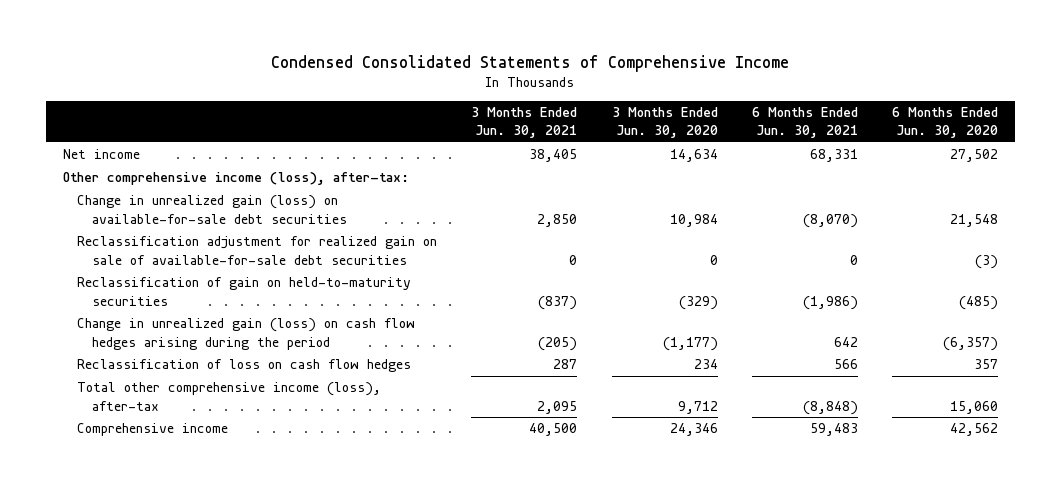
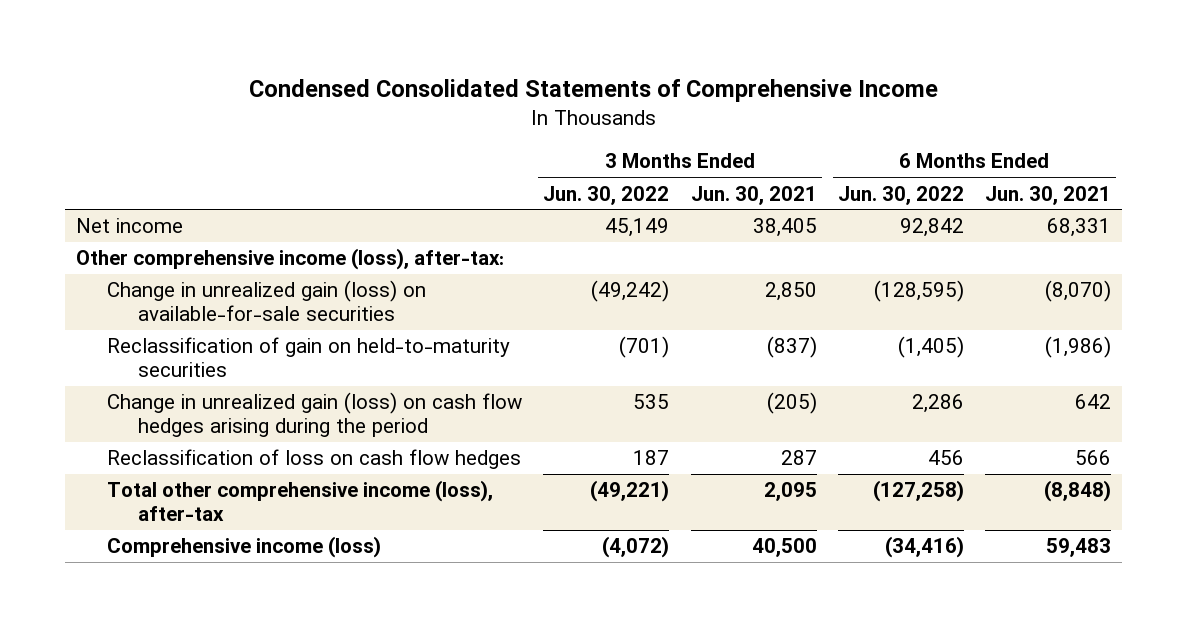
- | 3 Months Ended Jun. 30, 2021 | 3 Months Ended Jun. 30, 2020 | 6 Months Ended Jun. 30, 2021 | 6 Months Ended Jun. 30, 2020
+ | 3 Months Ended Jun. 30, 2022 | 3 Months Ended Jun. 30, 2021 | 6 Months Ended Jun. 30, 2022 | 6 Months Ended Jun. 30, 2021
- Change in unrealized gain (loss) on available-for-sale debt securities | 2,850 | 10,984 | (8,070) | 21,548
- Reclassification adjustment for realized gain on sale of available-for-sale debt securities | 0 | 0 | 0 | (3)
+ Change in unrealized gain (loss) on available-for-sale securities | (49,242) | 2,850 | (128,595) | (8,070)
- Comprehensive income | 40,500 | 24,346 | 59,483 | 42,562
+ Comprehensive income (loss) | (4,072) | 40,500 | (34,416) | 59,483

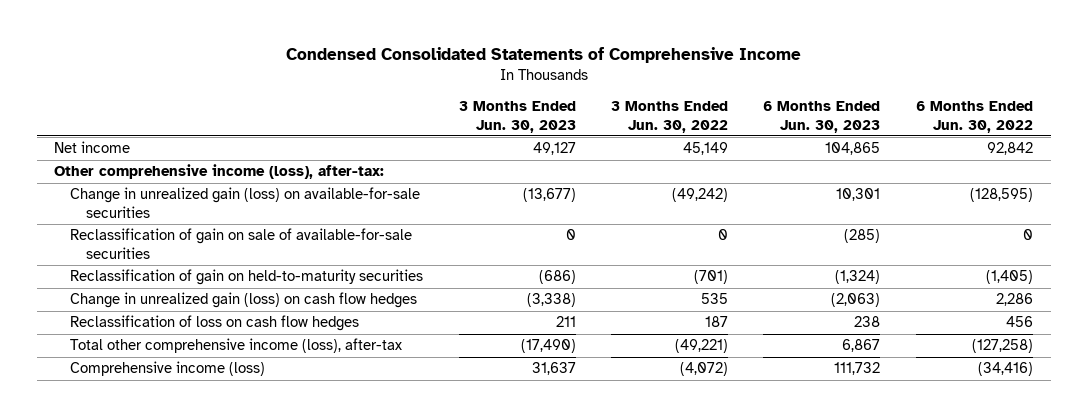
- | 3 Months Ended Jun. 30, 2022 | 3 Months Ended Jun. 30, 2021 | 6 Months Ended Jun. 30, 2022 | 6 Months Ended Jun. 30, 2021
+ | 3 Months Ended Jun. 30, 2023 | 3 Months Ended Jun. 30, 2022 | 6 Months Ended Jun. 30, 2023 | 6 Months Ended Jun. 30, 2022
+ Reclassification of gain on sale of available-for-sale securities | 0 | 0 | (285) | 0
- Change in unrealized gain (loss) on cash flow hedges arising during the period | 535 | (205) | 2,286 | 642
+ Change in unrealized gain (loss) on cash flow hedges | (3,338) | 535 | (2,063) | 2,286

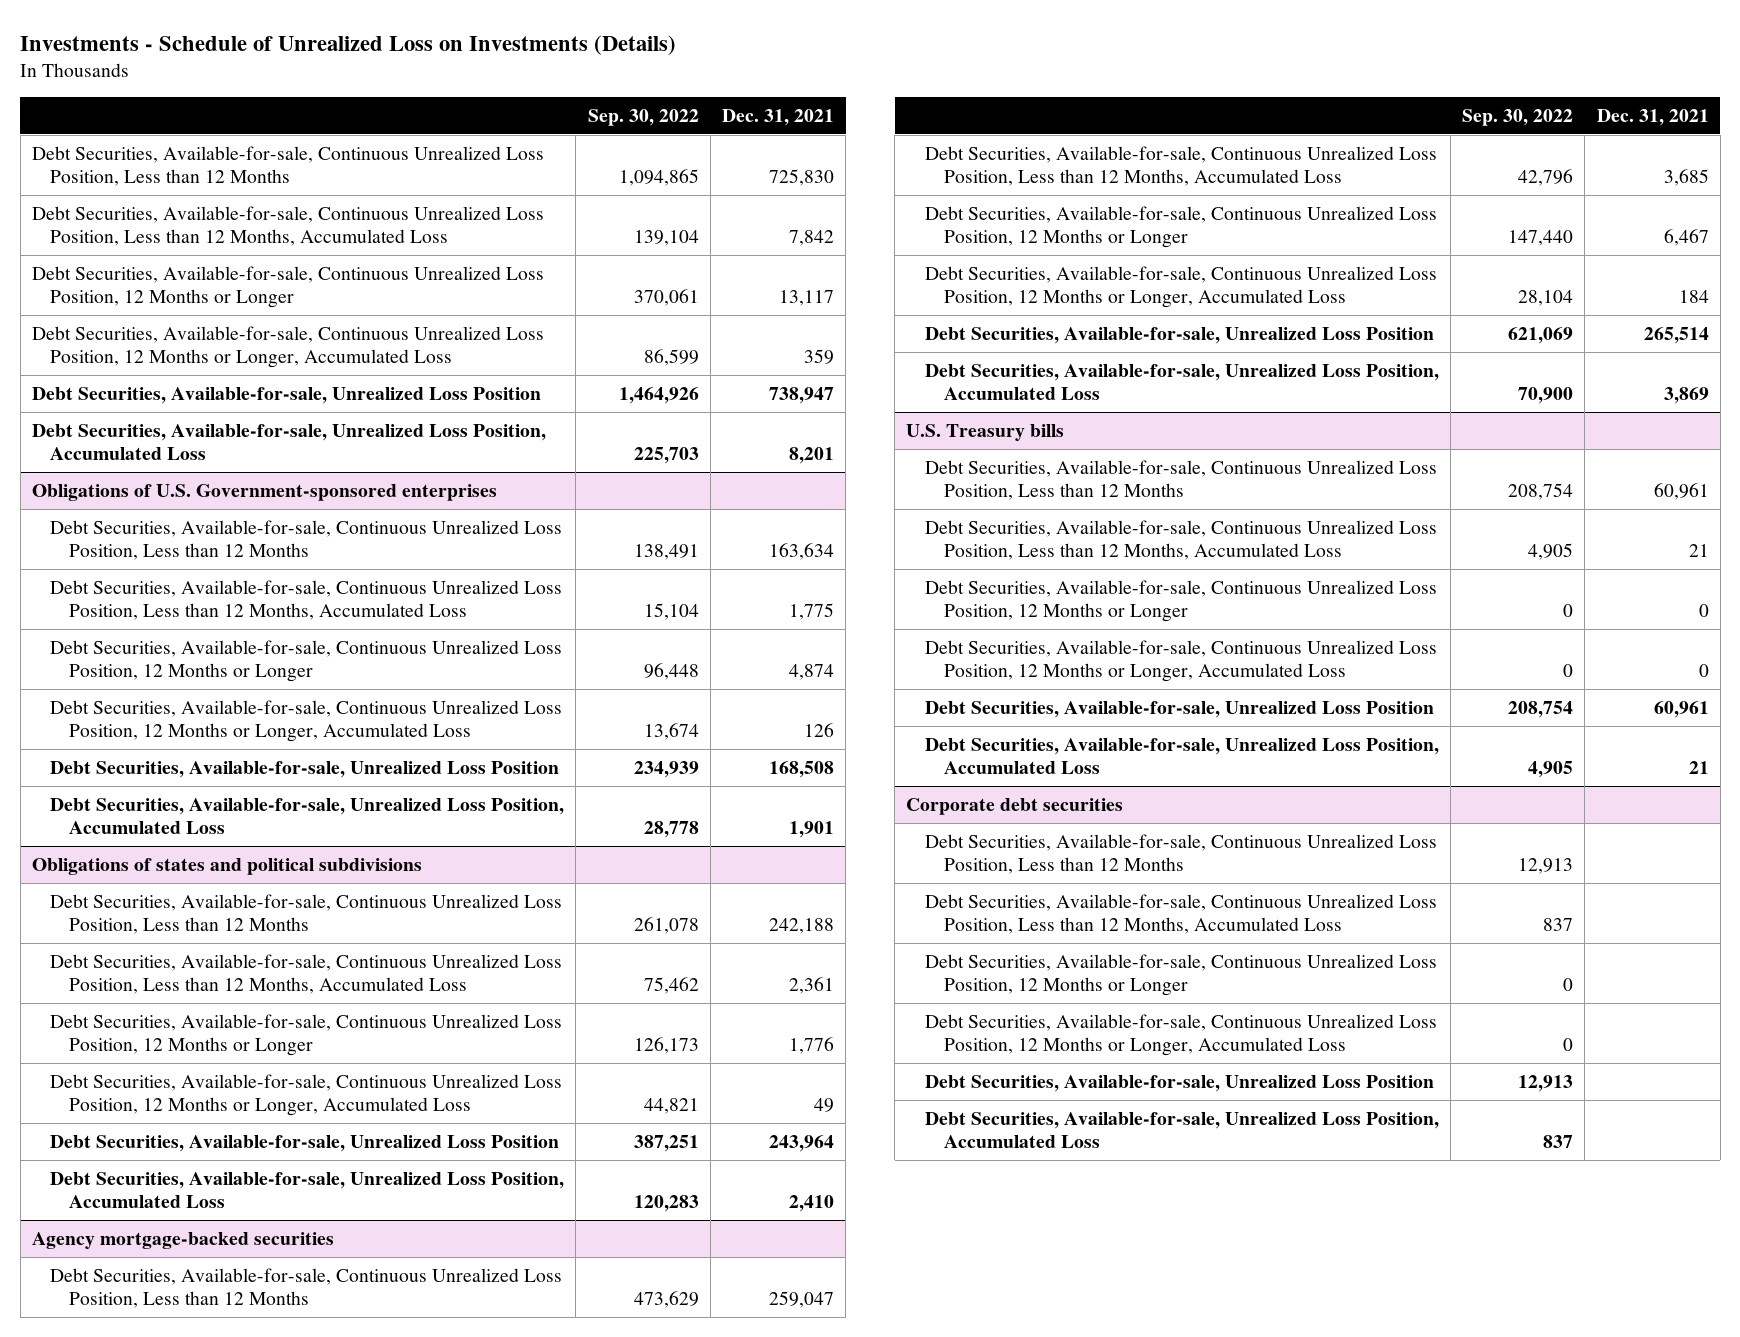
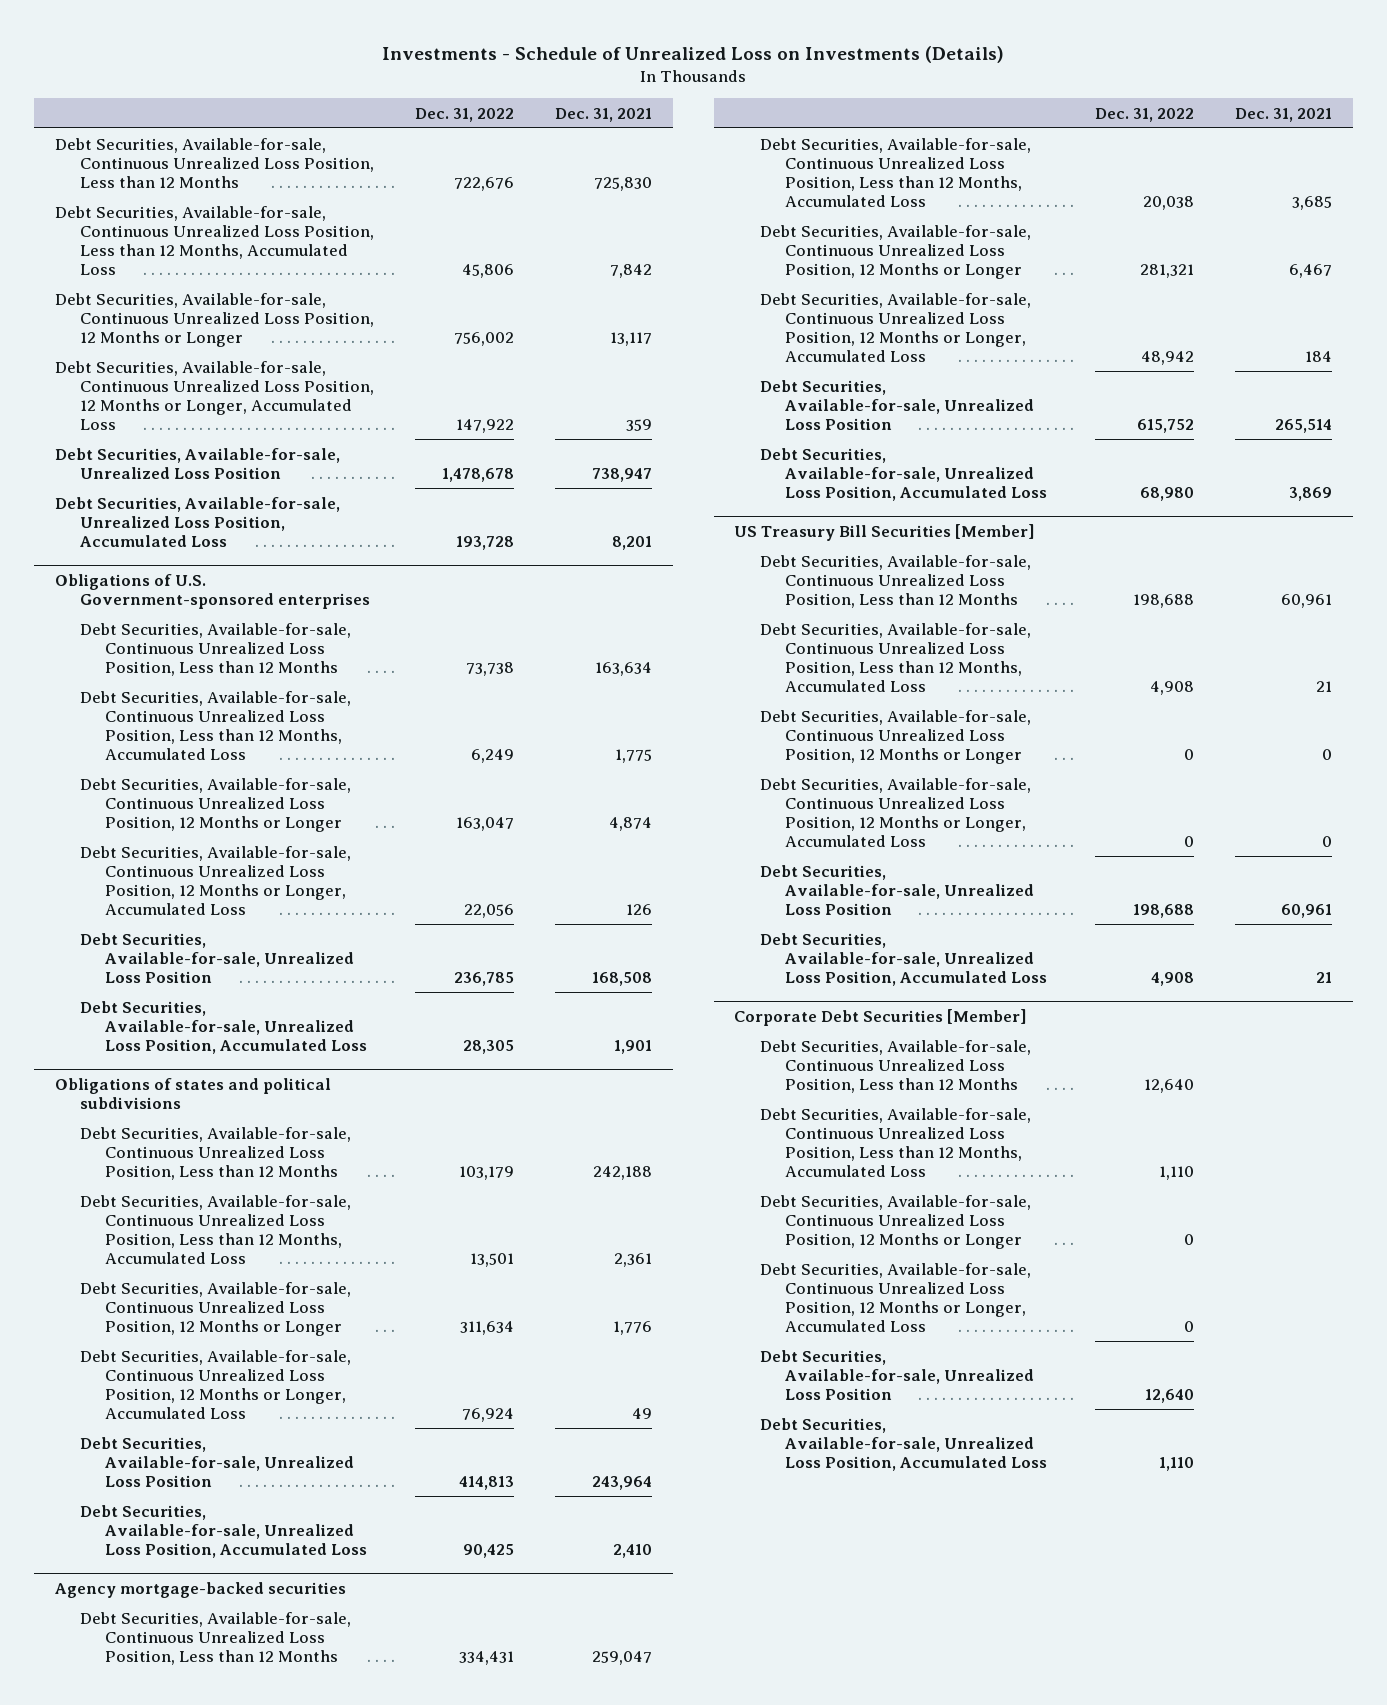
- | Sep. 30, 2022 | Dec. 31, 2021
+ | Dec. 31, 2022 | Dec. 31, 2021
- U.S. Treasury bills
+ US Treasury Bill Securities [Member]
- Corporate debt securities
+ Corporate Debt Securities [Member]

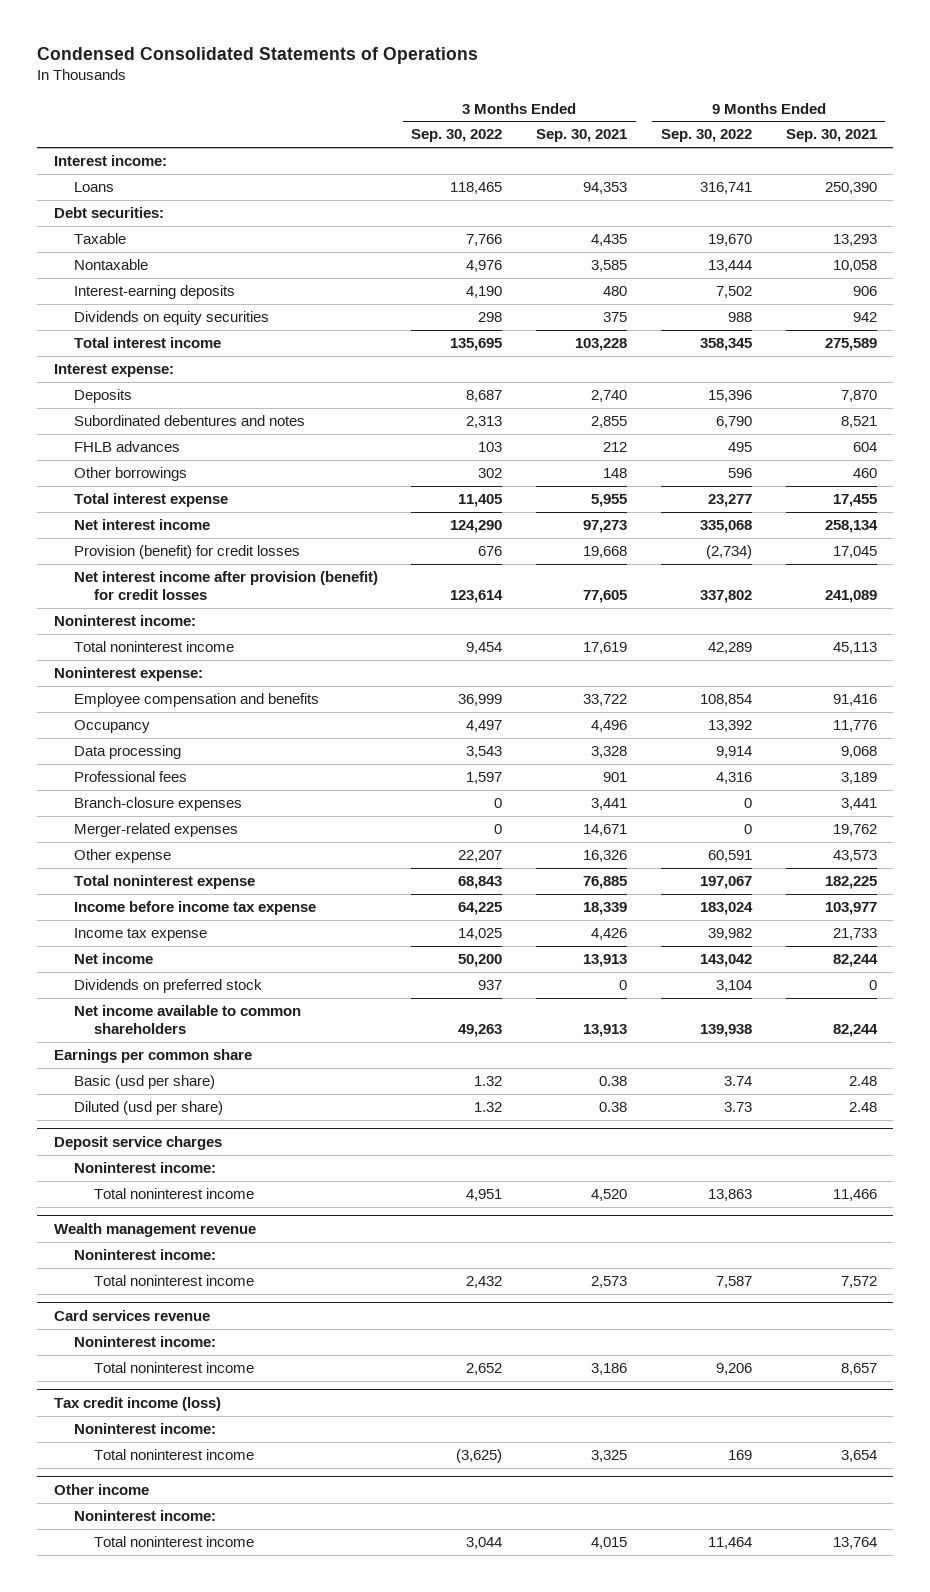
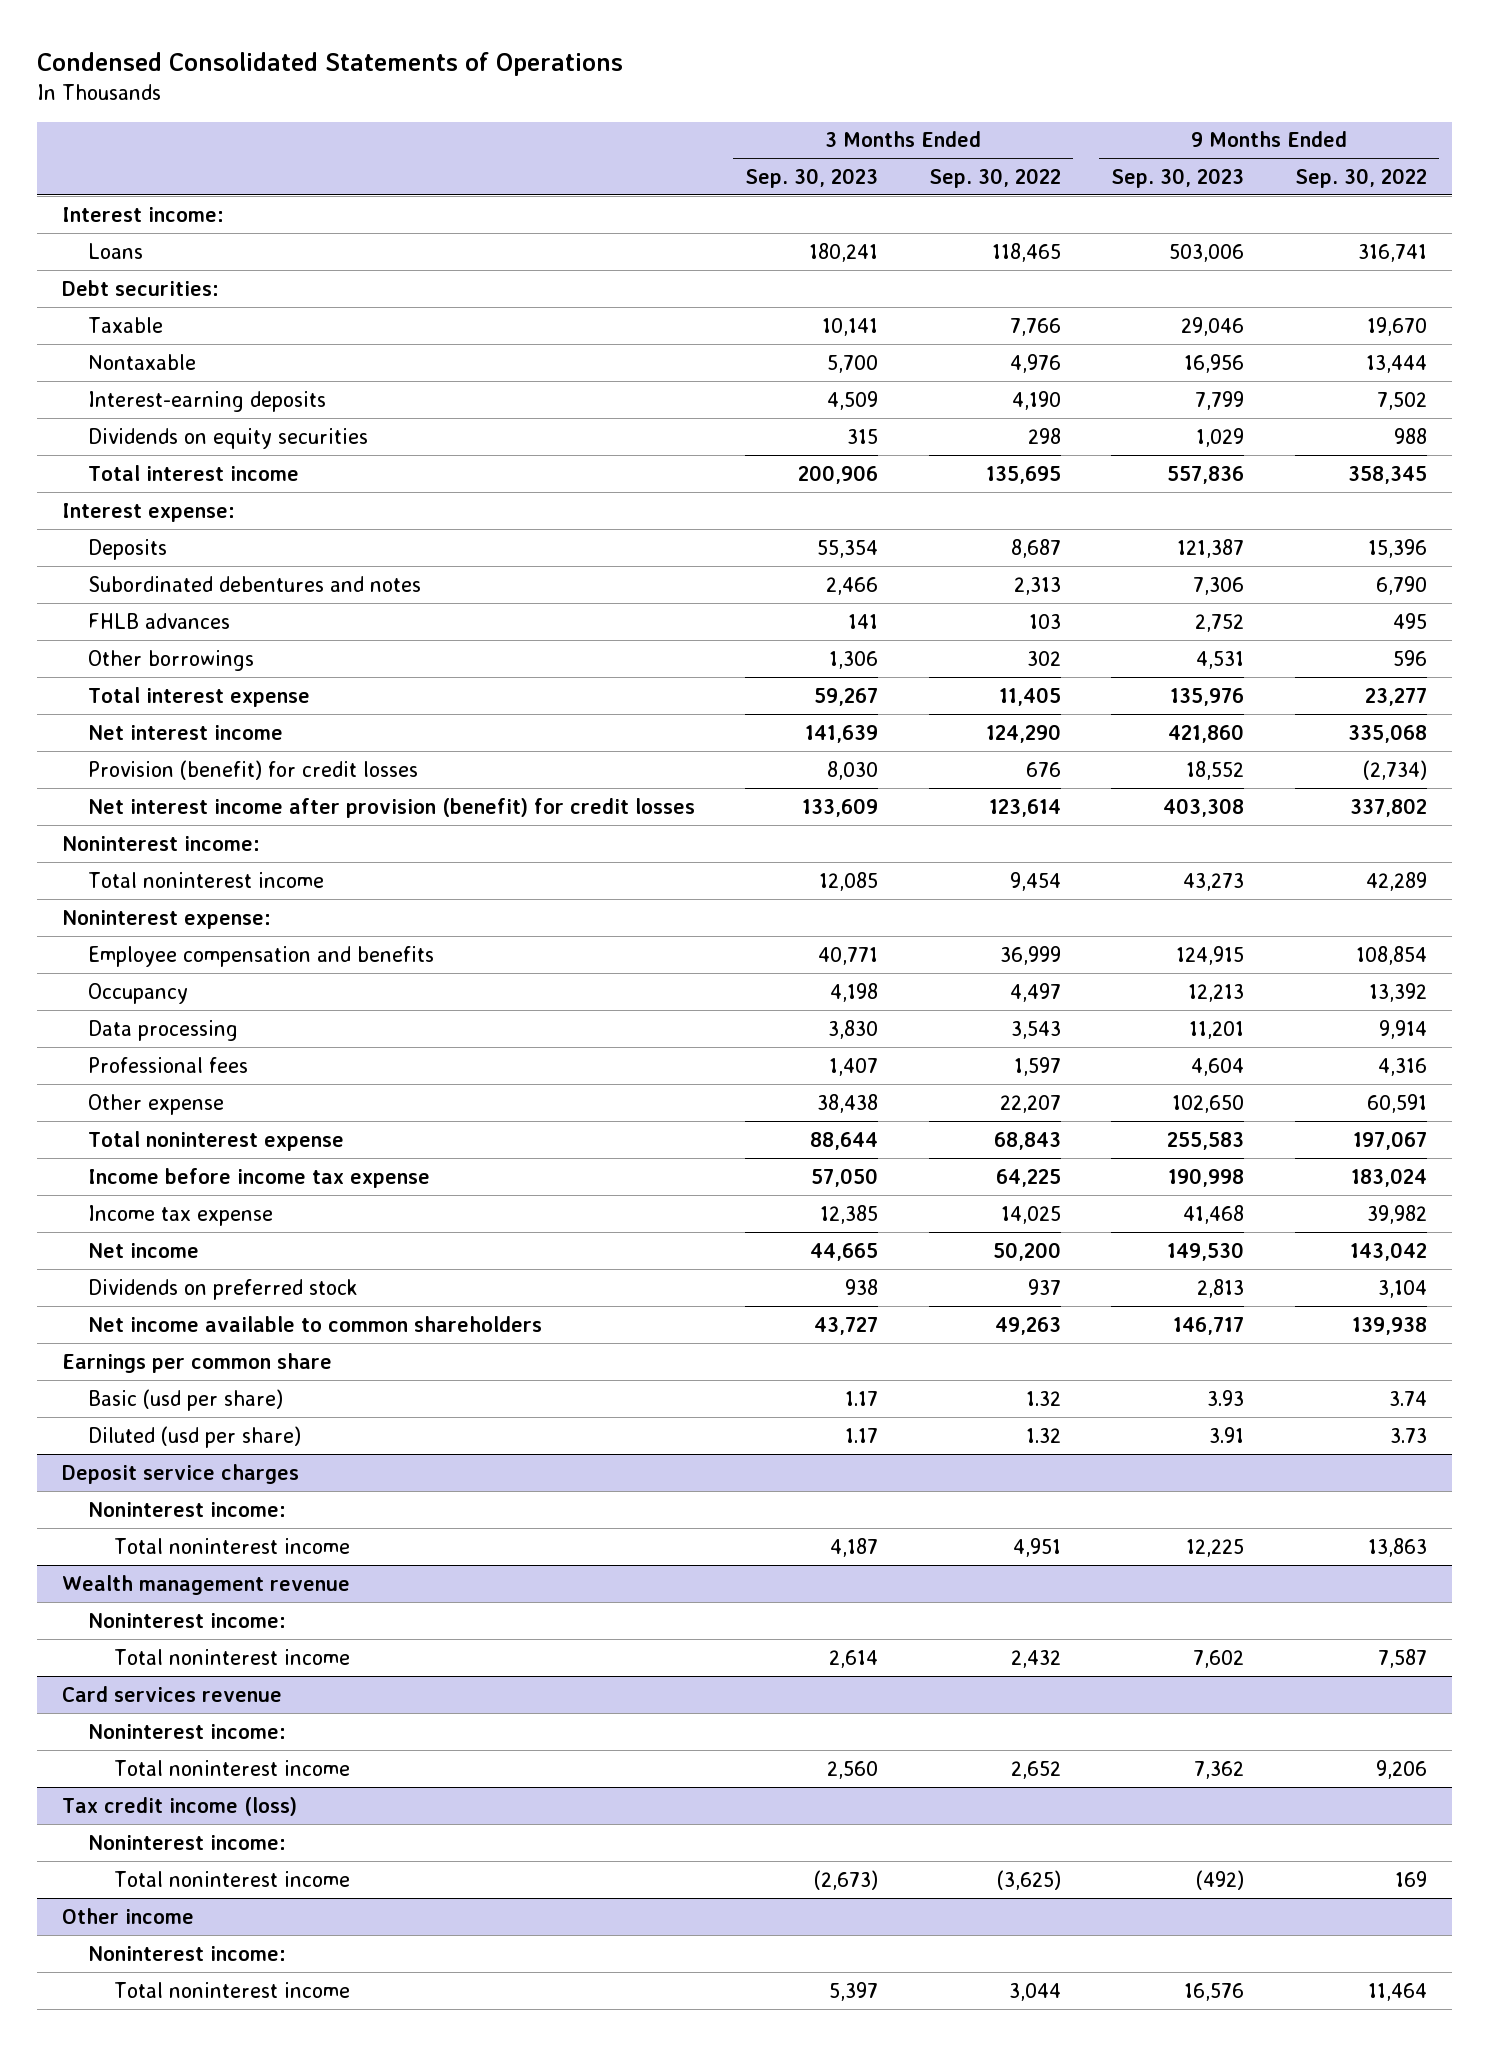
- | 3 Months Ended Sep. 30, 2022 | 3 Months Ended Sep. 30, 2021 | 9 Months Ended Sep. 30, 2022 | 9 Months Ended Sep. 30, 2021
+ | 3 Months Ended Sep. 30, 2023 | 3 Months Ended Sep. 30, 2022 | 9 Months Ended Sep. 30, 2023 | 9 Months Ended Sep. 30, 2022
- Branch-closure expenses | 0 | 3,441 | 0 | 3,441
- Merger-related expenses | 0 | 14,671 | 0 | 19,762

